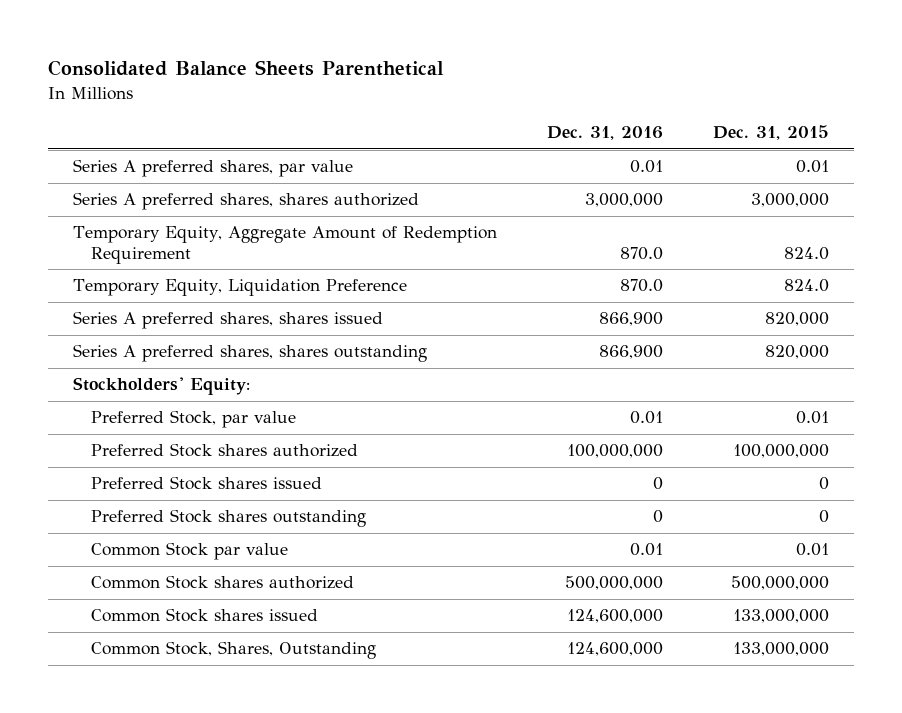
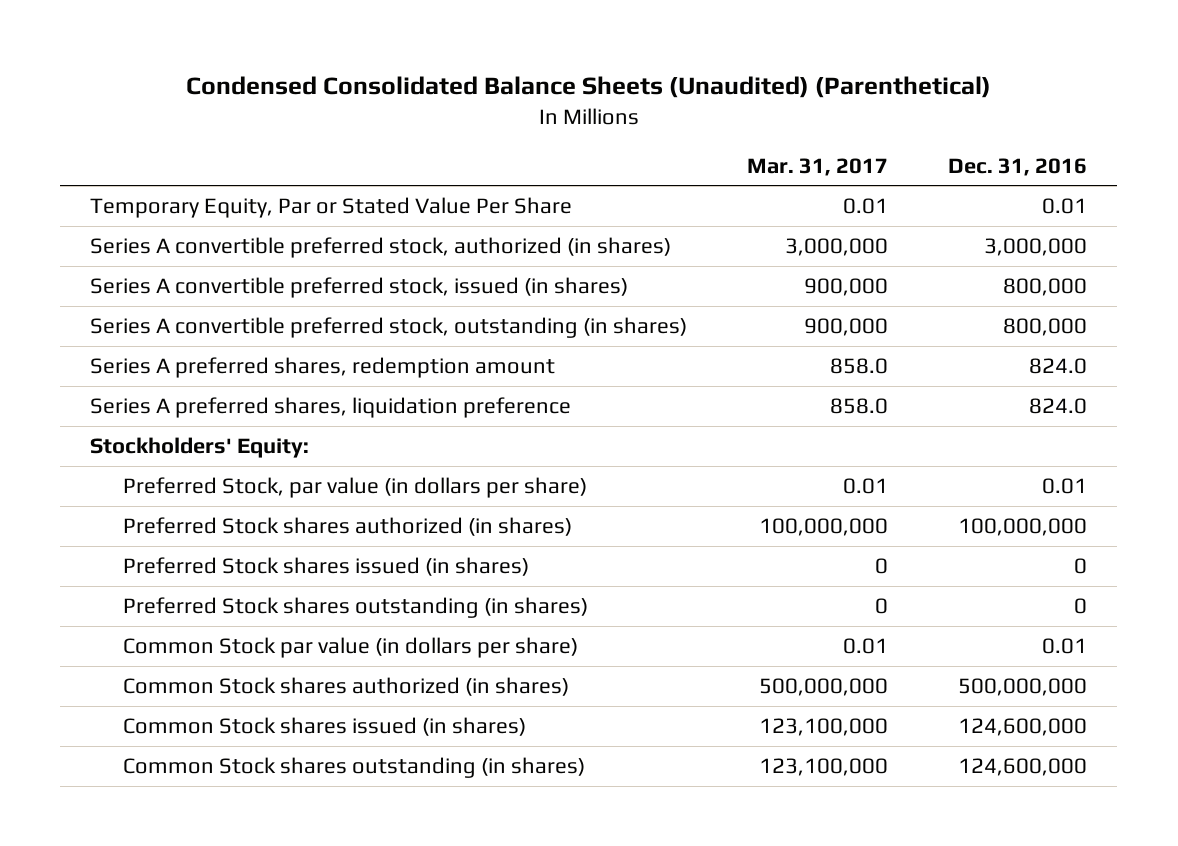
- Consolidated Balance Sheets Parenthetical
+ Condensed Consolidated Balance Sheets (Unaudited) (Parenthetical)
- | Dec. 31, 2016 | Dec. 31, 2015
+ | Mar. 31, 2017 | Dec. 31, 2016
- Series A preferred shares, par value | 0.01 | 0.01
- Series A preferred shares, shares authorized | 3,000,000 | 3,000,000
- Temporary Equity, Aggregate Amount of Redemption Requirement | 870.0 | 824.0
- Temporary Equity, Liquidation Preference | 870.0 | 824.0
- Series A preferred shares, shares issued | 866,900 | 820,000
- Series A preferred shares, shares outstanding | 866,900 | 820,000
+ Temporary Equity, Par or Stated Value Per Share | 0.01 | 0.01
+ Series A convertible preferred stock, authorized (in shares) | 3,000,000 | 3,000,000
+ Series A convertible preferred stock, issued (in shares) | 900,000 | 800,000
+ Series A convertible preferred stock, outstanding (in shares) | 900,000 | 800,000
+ Series A preferred shares, redemption amount | 858.0 | 824.0
+ Series A preferred shares, liquidation preference | 858.0 | 824.0
- Preferred Stock, par value | 0.01 | 0.01
- Preferred Stock shares authorized | 100,000,000 | 100,000,000
- Preferred Stock shares issued | 0 | 0
- Preferred Stock shares outstanding | 0 | 0
- Common Stock par value | 0.01 | 0.01
- Common Stock shares authorized | 500,000,000 | 500,000,000
- Common Stock shares issued | 124,600,000 | 133,000,000
- Common Stock, Shares, Outstanding | 124,600,000 | 133,000,000
+ Preferred Stock, par value (in dollars per share) | 0.01 | 0.01
+ Preferred Stock shares authorized (in shares) | 100,000,000 | 100,000,000
+ Preferred Stock shares issued (in shares) | 0 | 0
+ Preferred Stock shares outstanding (in shares) | 0 | 0
+ Common Stock par value (in dollars per share) | 0.01 | 0.01
+ Common Stock shares authorized (in shares) | 500,000,000 | 500,000,000
+ Common Stock shares issued (in shares) | 123,100,000 | 124,600,000
+ Common Stock shares outstanding (in shares) | 123,100,000 | 124,600,000

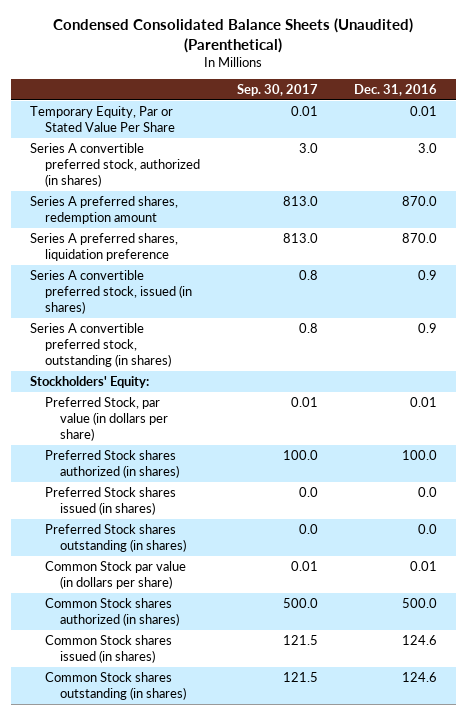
- | Mar. 31, 2017 | Dec. 31, 2016
+ | Sep. 30, 2017 | Dec. 31, 2016
- Series A convertible preferred stock, authorized (in shares) | 3,000,000 | 3,000,000
- Series A convertible preferred stock, issued (in shares) | 900,000 | 800,000
- Series A convertible preferred stock, outstanding (in shares) | 900,000 | 800,000
- Series A preferred shares, redemption amount | 858.0 | 824.0
- Series A preferred shares, liquidation preference | 858.0 | 824.0
+ Series A convertible preferred stock, authorized (in shares) | 3.0 | 3.0
+ Series A preferred shares, redemption amount | 813.0 | 870.0
+ Series A preferred shares, liquidation preference | 813.0 | 870.0
+ Series A convertible preferred stock, issued (in shares) | 0.8 | 0.9
+ Series A convertible preferred stock, outstanding (in shares) | 0.8 | 0.9
- Preferred Stock shares authorized (in shares) | 100,000,000 | 100,000,000
- Preferred Stock shares issued (in shares) | 0 | 0
- Preferred Stock shares outstanding (in shares) | 0 | 0
+ Preferred Stock shares authorized (in shares) | 100.0 | 100.0
+ Preferred Stock shares issued (in shares) | 0.0 | 0.0
+ Preferred Stock shares outstanding (in shares) | 0.0 | 0.0
- Common Stock shares authorized (in shares) | 500,000,000 | 500,000,000
- Common Stock shares issued (in shares) | 123,100,000 | 124,600,000
- Common Stock shares outstanding (in shares) | 123,100,000 | 124,600,000
+ Common Stock shares authorized (in shares) | 500.0 | 500.0
+ Common Stock shares issued (in shares) | 121.5 | 124.6
+ Common Stock shares outstanding (in shares) | 121.5 | 124.6

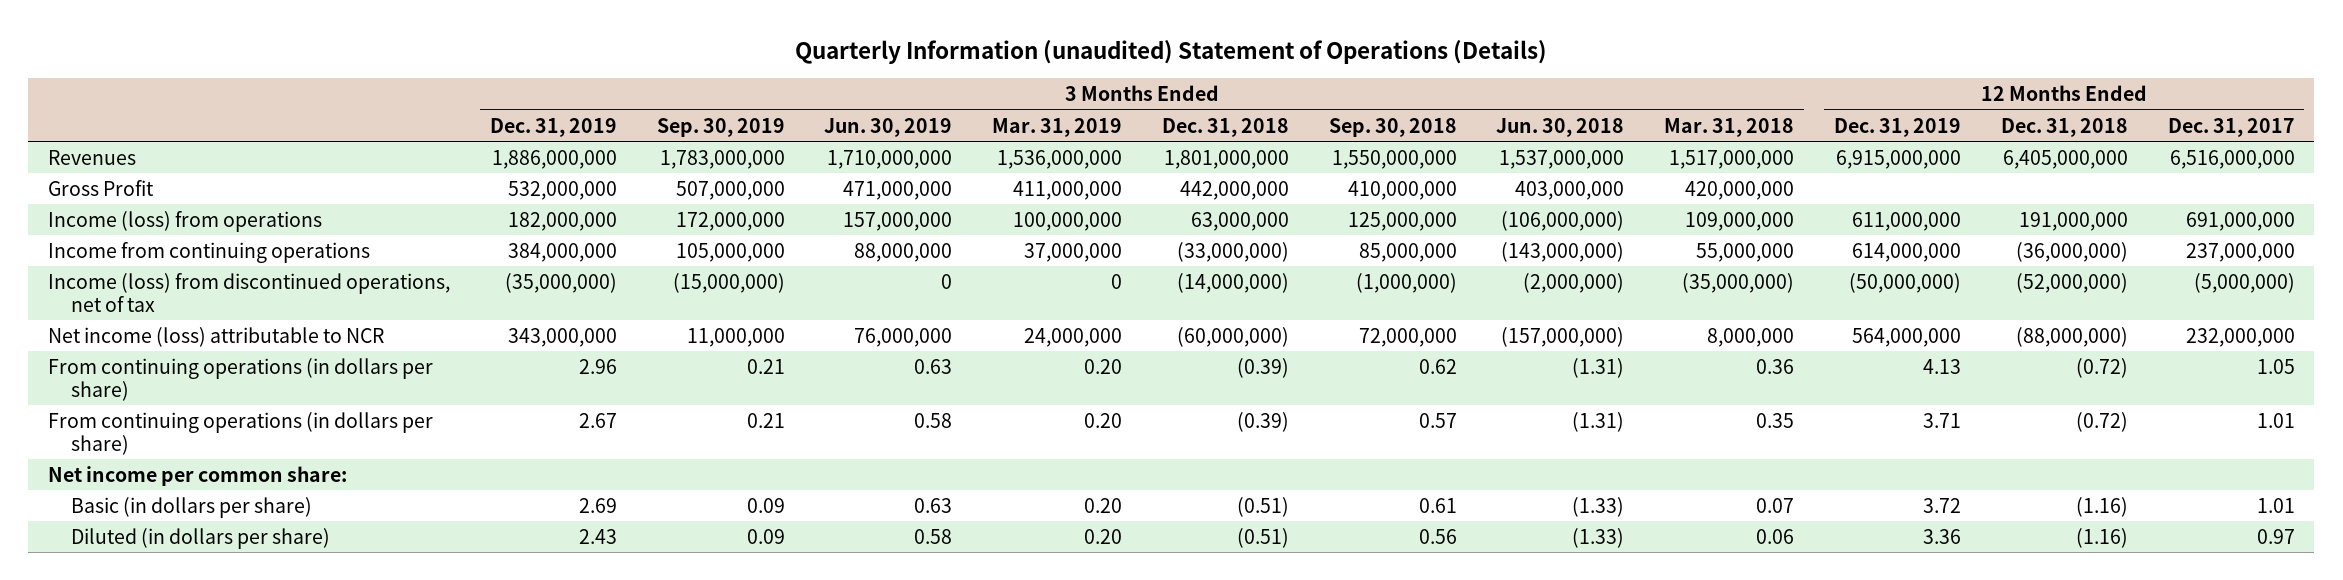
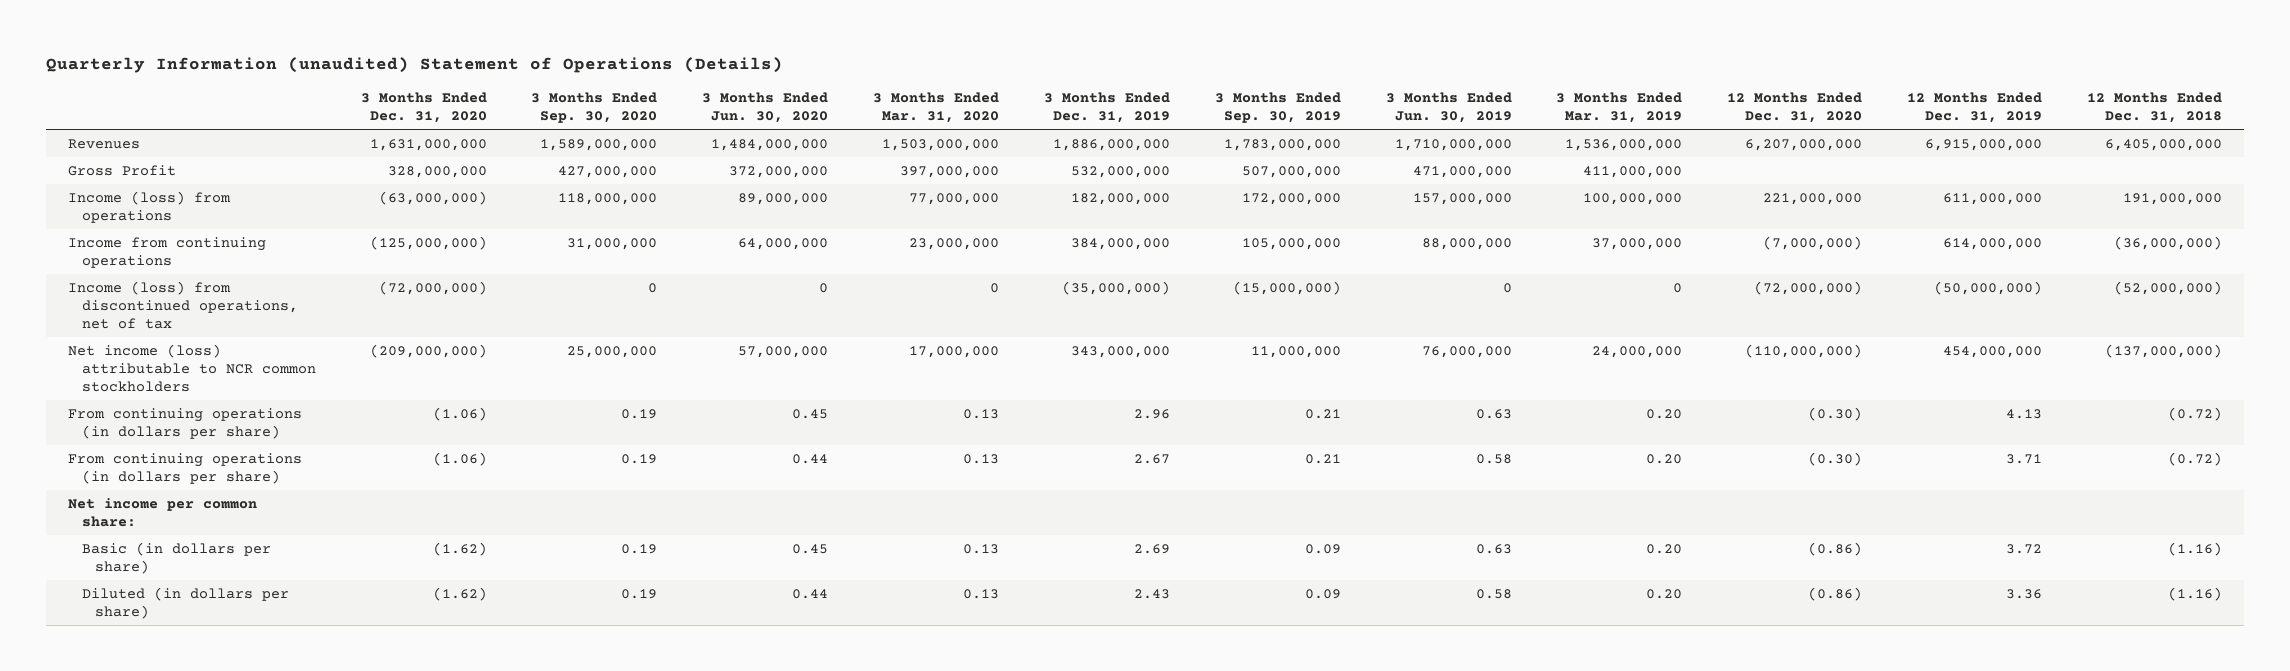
- | 3 Months Ended Dec. 31, 2019 | 3 Months Ended Sep. 30, 2019 | 3 Months Ended Jun. 30, 2019 | 3 Months Ended Mar. 31, 2019 | 3 Months Ended Dec. 31, 2018 | 3 Months Ended Sep. 30, 2018 | 3 Months Ended Jun. 30, 2018 | 3 Months Ended Mar. 31, 2018 | 12 Months Ended Dec. 31, 2019 | 12 Months Ended Dec. 31, 2018 | 12 Months Ended Dec. 31, 2017
+ | 3 Months Ended Dec. 31, 2020 | 3 Months Ended Sep. 30, 2020 | 3 Months Ended Jun. 30, 2020 | 3 Months Ended Mar. 31, 2020 | 3 Months Ended Dec. 31, 2019 | 3 Months Ended Sep. 30, 2019 | 3 Months Ended Jun. 30, 2019 | 3 Months Ended Mar. 31, 2019 | 12 Months Ended Dec. 31, 2020 | 12 Months Ended Dec. 31, 2019 | 12 Months Ended Dec. 31, 2018
- Net income (loss) attributable to NCR | 343,000,000 | 11,000,000 | 76,000,000 | 24,000,000 | (60,000,000) | 72,000,000 | (157,000,000) | 8,000,000 | 564,000,000 | (88,000,000) | 232,000,000
+ Net income (loss) attributable to NCR common stockholders | (209,000,000) | 25,000,000 | 57,000,000 | 17,000,000 | 343,000,000 | 11,000,000 | 76,000,000 | 24,000,000 | (110,000,000) | 454,000,000 | (137,000,000)

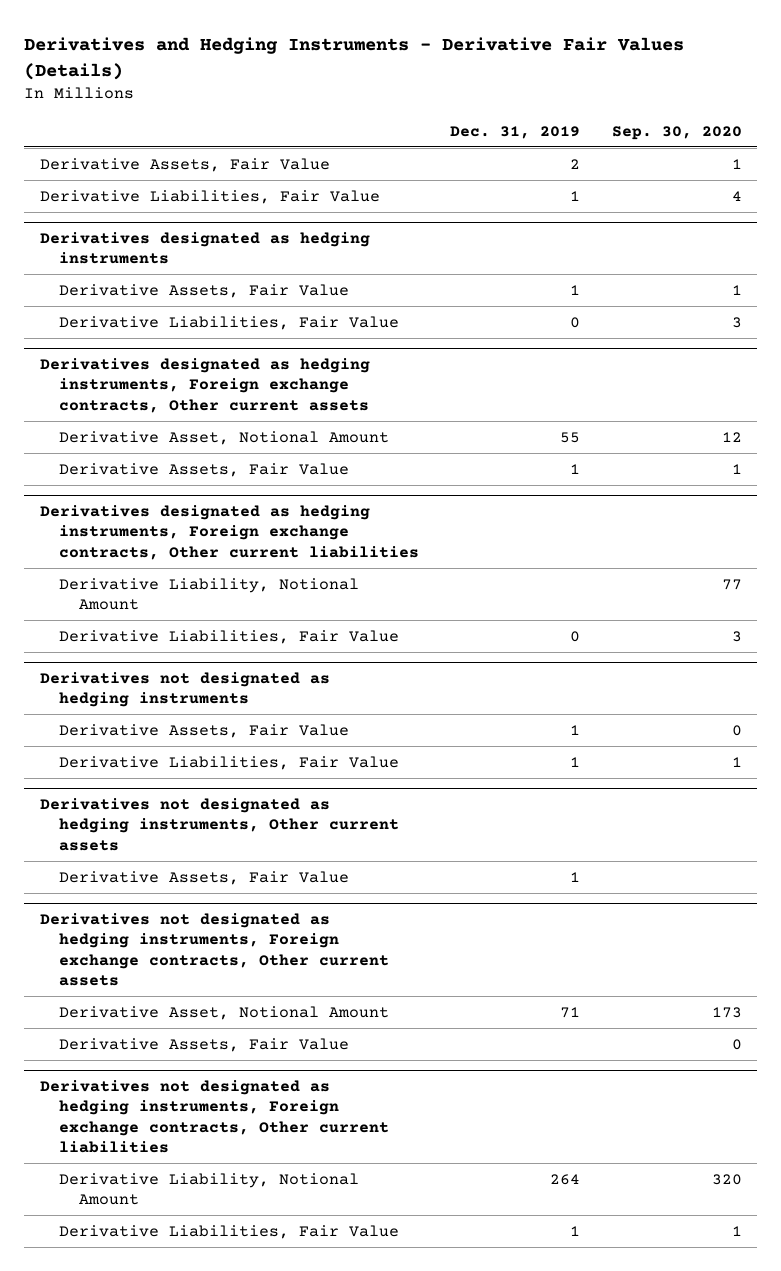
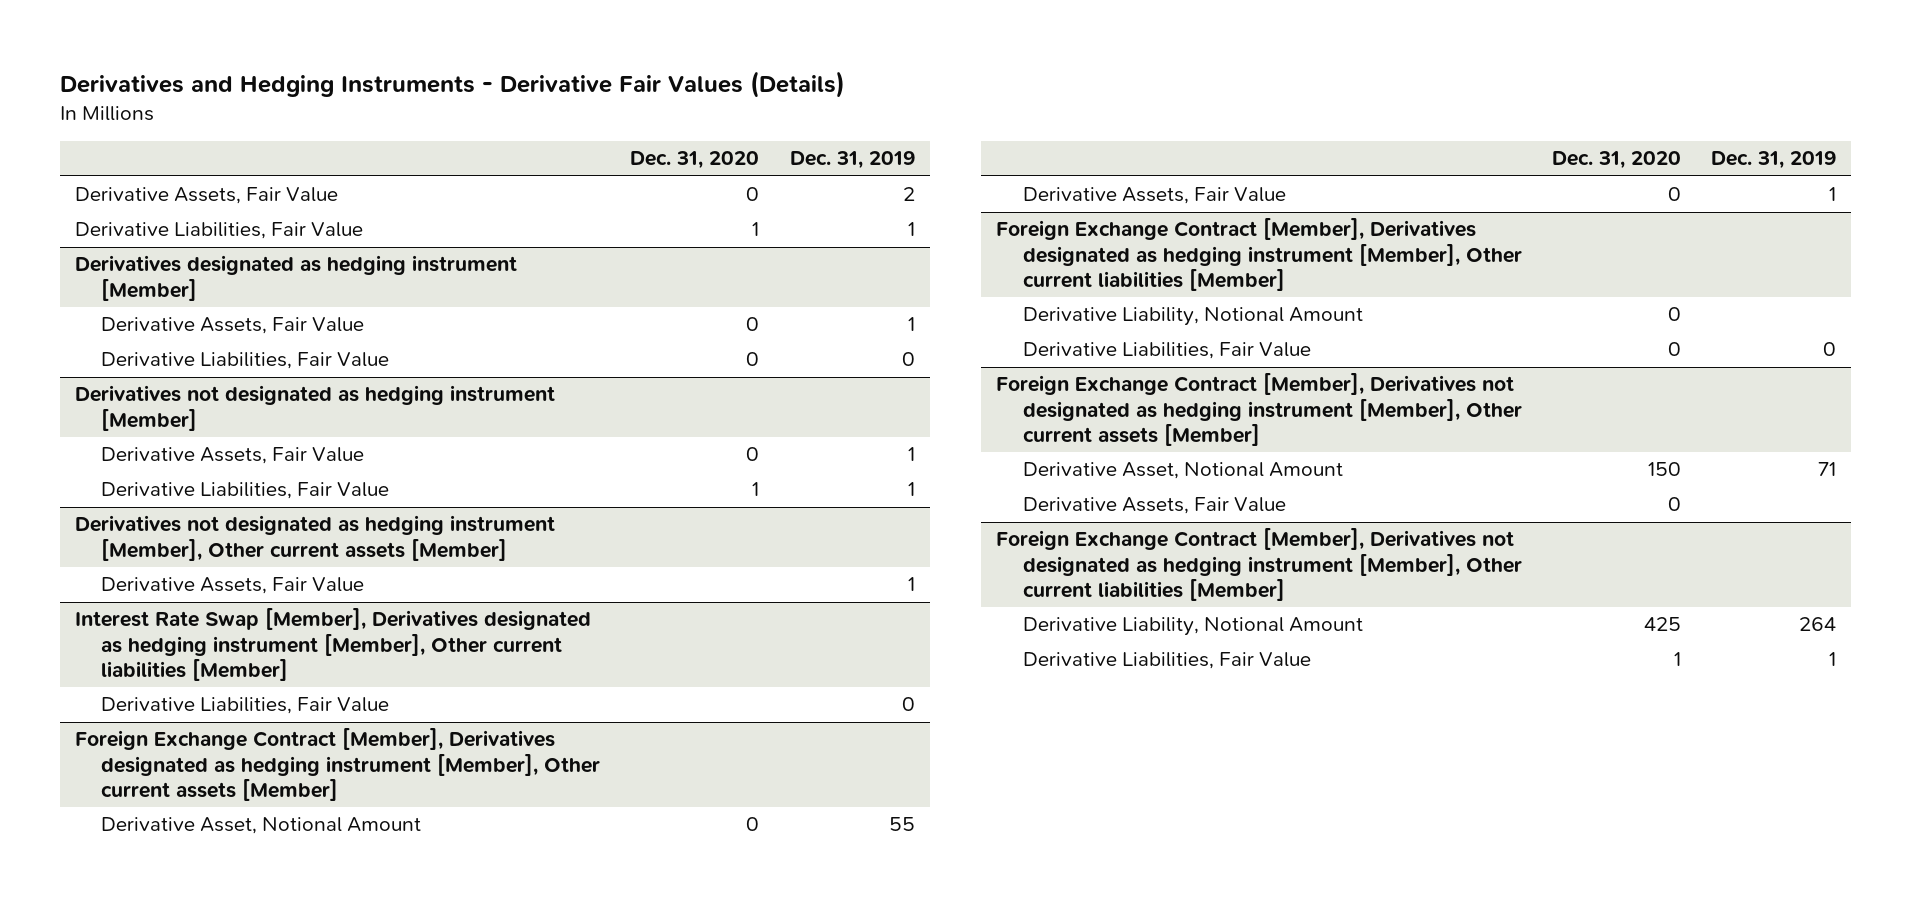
- | Dec. 31, 2019 | Sep. 30, 2020
+ | Dec. 31, 2020 | Dec. 31, 2019
- Derivatives designated as hedging instruments
+ Derivatives designated as hedging instrument [Member]
- Derivatives designated as hedging instruments, Foreign exchange contracts, Other current assets
+ Derivatives not designated as hedging instrument [Member]
+ Derivative Assets, Fair Value | 0 | 1
+ Derivative Liabilities, Fair Value | 1 | 1
+ Derivatives not designated as hedging instrument [Member], Other current assets [Member]
+ Derivative Assets, Fair Value | | 1
+ Interest Rate Swap [Member], Derivatives designated as hedging instrument [Member], Other current liabilities [Member]
+ Derivative Liabilities, Fair Value | | 0
+ Foreign Exchange Contract [Member], Derivatives designated as hedging instrument [Member], Other current assets [Member]
- Derivatives designated as hedging instruments, Foreign exchange contracts, Other current liabilities
+ Foreign Exchange Contract [Member], Derivatives designated as hedging instrument [Member], Other current liabilities [Member]
- Derivatives not designated as hedging instruments
- Derivative Assets, Fair Value | 1 | 0
- Derivative Liabilities, Fair Value | 1 | 1
- Derivatives not designated as hedging instruments, Other current assets
- Derivative Assets, Fair Value | 1 |
- Derivatives not designated as hedging instruments, Foreign exchange contracts, Other current assets
+ Foreign Exchange Contract [Member], Derivatives not designated as hedging instrument [Member], Other current assets [Member]
- Derivatives not designated as hedging instruments, Foreign exchange contracts, Other current liabilities
+ Foreign Exchange Contract [Member], Derivatives not designated as hedging instrument [Member], Other current liabilities [Member]

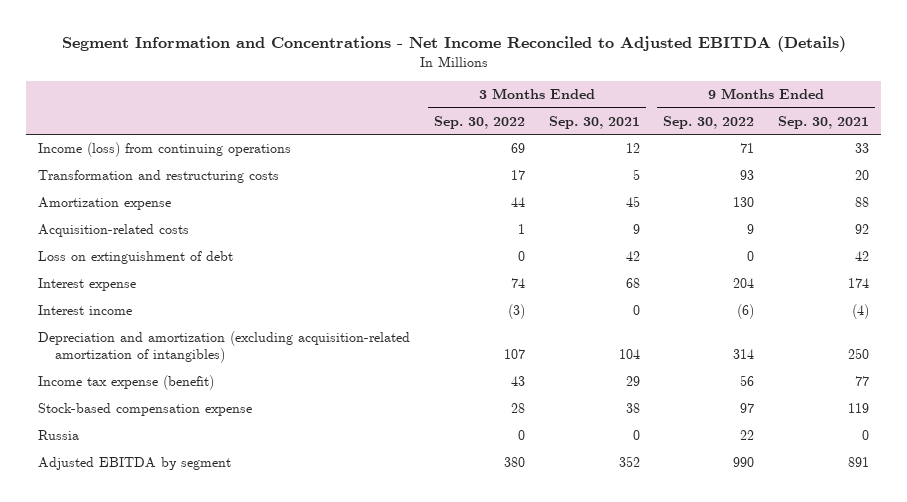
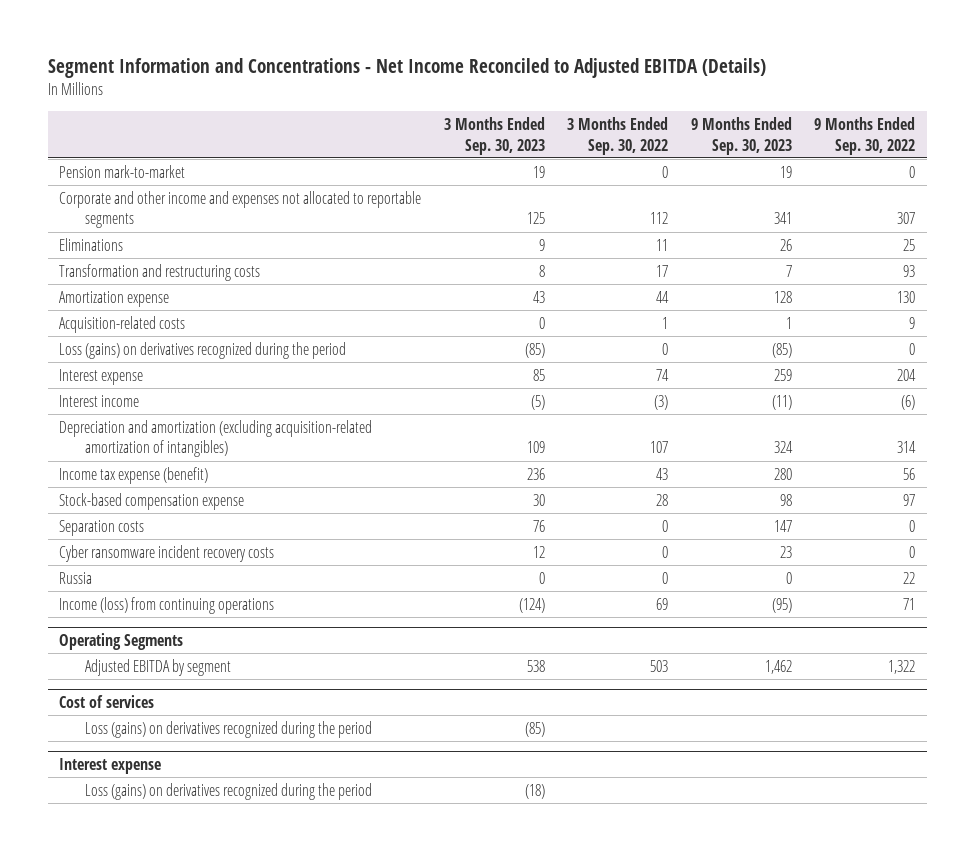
- | 3 Months Ended Sep. 30, 2022 | 3 Months Ended Sep. 30, 2021 | 9 Months Ended Sep. 30, 2022 | 9 Months Ended Sep. 30, 2021
+ | 3 Months Ended Sep. 30, 2023 | 3 Months Ended Sep. 30, 2022 | 9 Months Ended Sep. 30, 2023 | 9 Months Ended Sep. 30, 2022
+ Pension mark-to-market | 19 | 0 | 19 | 0
+ Corporate and other income and expenses not allocated to reportable segments | 125 | 112 | 341 | 307
+ Eliminations | 9 | 11 | 26 | 25
- Loss on extinguishment of debt | 0 | 42 | 0 | 42
+ Loss (gains) on derivatives recognized during the period | (85) | 0 | (85) | 0
+ Separation costs | 76 | 0 | 147 | 0
+ Cyber ransomware incident recovery costs | 12 | 0 | 23 | 0
- Adjusted EBITDA by segment | 380 | 352 | 990 | 891
moved down: Income (loss) from continuing operations | (124) | 69 | (95) | 71
+ Operating Segments
+ Adjusted EBITDA by segment | 538 | 503 | 1,462 | 1,322
+ Cost of services
+ Loss (gains) on derivatives recognized during the period | (85) | | |
+ Interest expense
+ Loss (gains) on derivatives recognized during the period | (18) | | |

